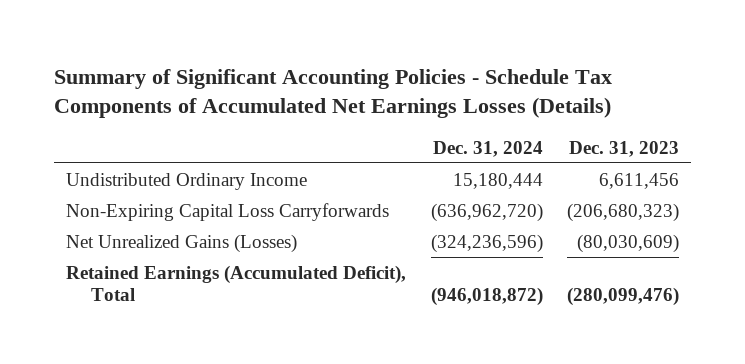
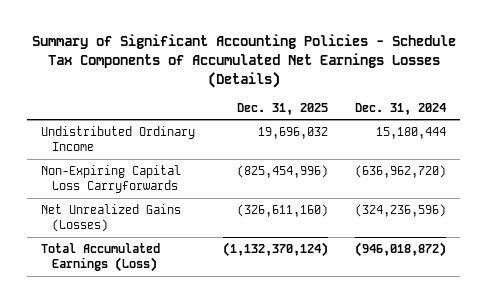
- | Dec. 31, 2024 | Dec. 31, 2023
+ | Dec. 31, 2025 | Dec. 31, 2024
- Retained Earnings (Accumulated Deficit), Total | (946,018,872) | (280,099,476)
+ Total Accumulated Earnings (Loss) | (1,132,370,124) | (946,018,872)

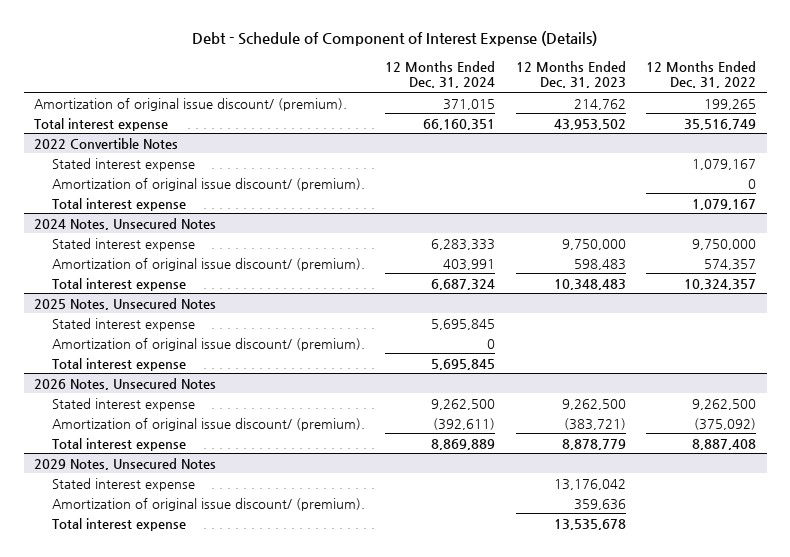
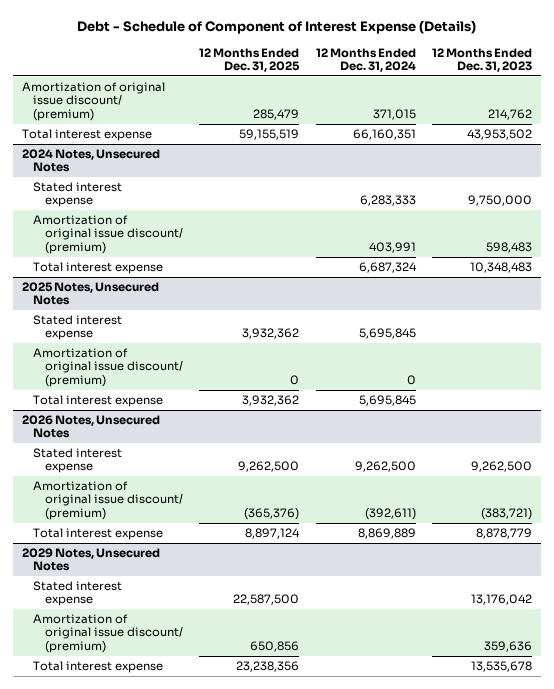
- | 12 Months Ended Dec. 31, 2024 | 12 Months Ended Dec. 31, 2023 | 12 Months Ended Dec. 31, 2022
+ | 12 Months Ended Dec. 31, 2025 | 12 Months Ended Dec. 31, 2024 | 12 Months Ended Dec. 31, 2023
- Amortization of original issue discount/ (premium). | 371,015 | 214,762 | 199,265
+ Amortization of original issue discount/ (premium) | 285,479 | 371,015 | 214,762
- 2022 Convertible Notes
- Stated interest expense | | | 1,079,167
- Amortization of original issue discount/ (premium). | | | 0
- Total interest expense | | | 1,079,167
@ 2024 Notes, Unsecured Notes
- Amortization of original issue discount/ (premium). | 403,991 | 598,483 | 574,357
+ Amortization of original issue discount/ (premium) | | 403,991 | 598,483
@ 2025 Notes, Unsecured Notes
- Amortization of original issue discount/ (premium). | 0 | |
+ Amortization of original issue discount/ (premium) | 0 | 0 |
@ 2026 Notes, Unsecured Notes
- Amortization of original issue discount/ (premium). | (392,611) | (383,721) | (375,092)
+ Amortization of original issue discount/ (premium) | (365,376) | (392,611) | (383,721)
@ 2029 Notes, Unsecured Notes
- Amortization of original issue discount/ (premium). | | 359,636 |
+ Amortization of original issue discount/ (premium) | 650,856 | | 359,636

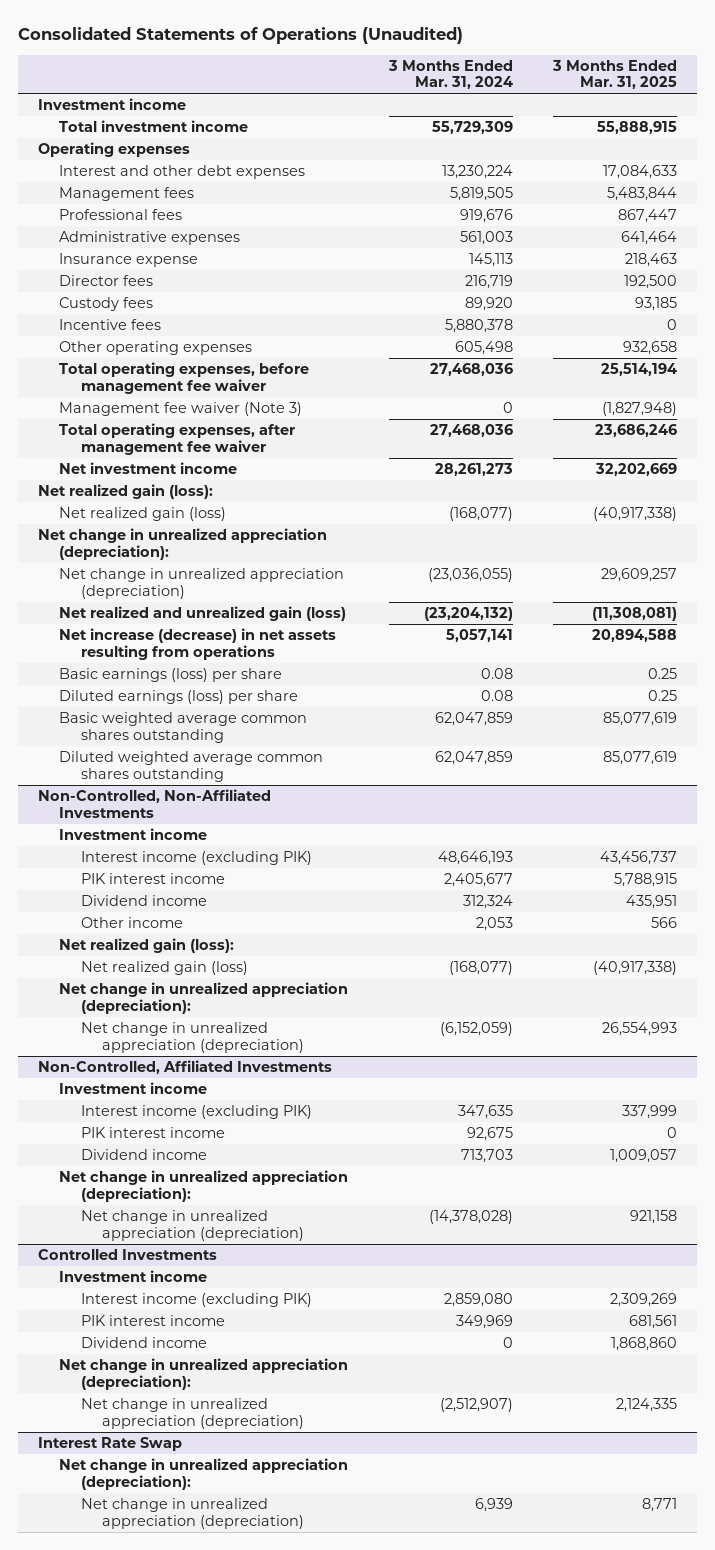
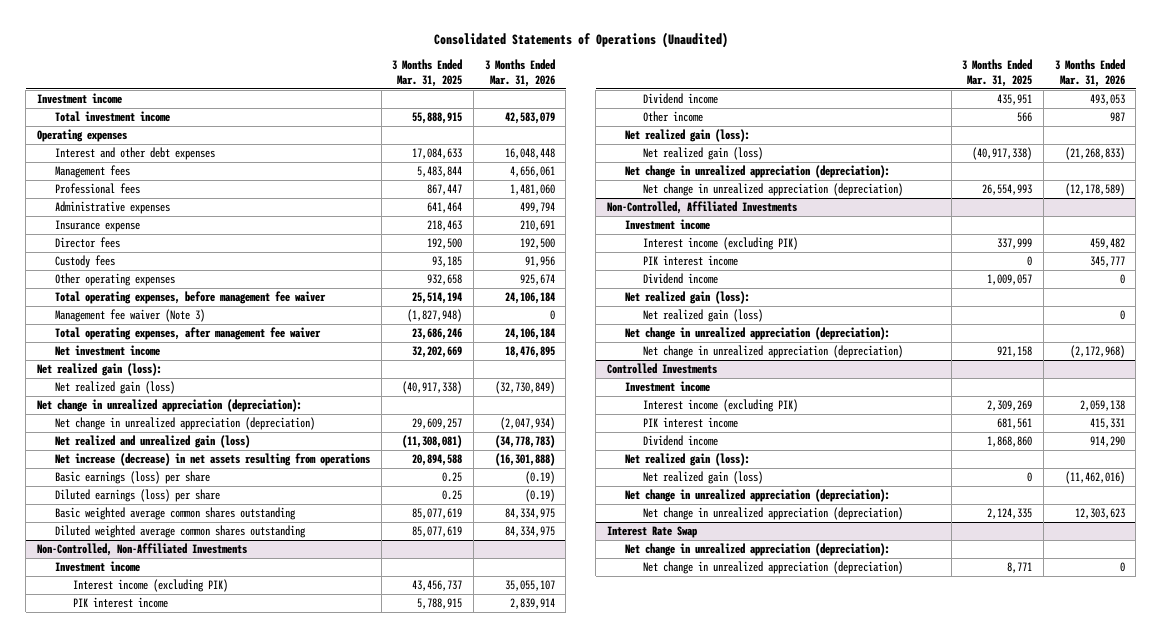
- | 3 Months Ended Mar. 31, 2024 | 3 Months Ended Mar. 31, 2025
+ | 3 Months Ended Mar. 31, 2025 | 3 Months Ended Mar. 31, 2026
- Incentive fees | 5,880,378 | 0
@ Non-Controlled, Affiliated Investments
+ Net realized gain (loss):
+ Net realized gain (loss) | | 0
@ Controlled Investments
+ Net realized gain (loss):
+ Net realized gain (loss) | 0 | (11,462,016)

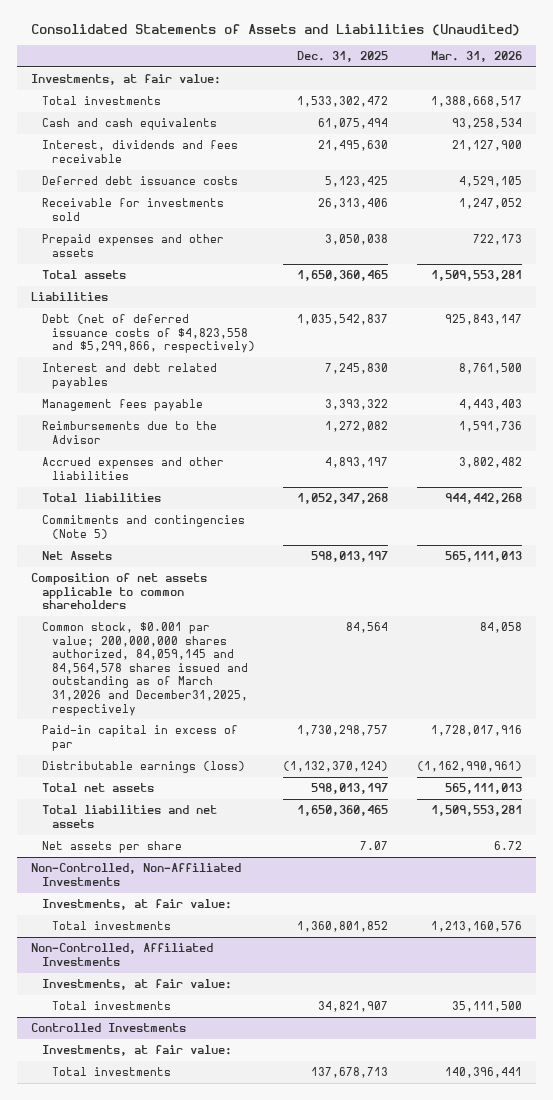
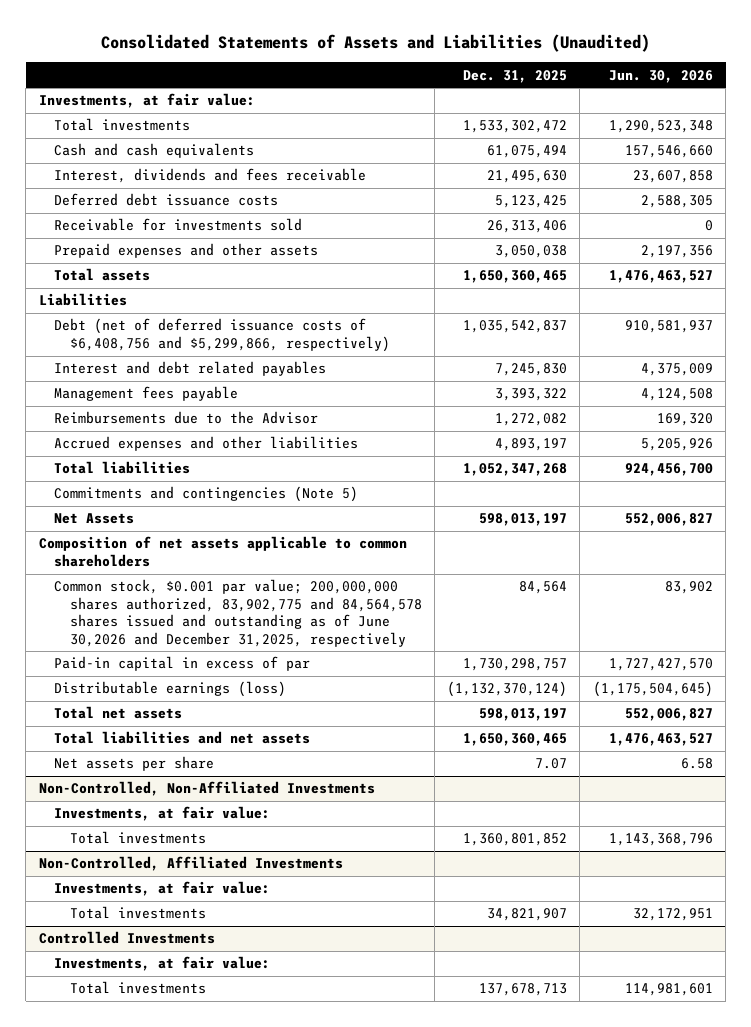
- | Dec. 31, 2025 | Mar. 31, 2026
+ | Dec. 31, 2025 | Jun. 30, 2026
- Debt (net of deferred issuance costs of $4,823,558 and $5,299,866, respectively) | 1,035,542,837 | 925,843,147
+ Debt (net of deferred issuance costs of $6,408,756 and $5,299,866, respectively) | 1,035,542,837 | 910,581,937
- Common stock, $0.001 par value; 200,000,000 shares authorized, 84,059,145 and 84,564,578 shares issued and outstanding as of March 31,2026 and December31,2025, respectively | 84,564 | 84,058
+ Common stock, $0.001 par value; 200,000,000 shares authorized, 83,902,775 and 84,564,578 shares issued and outstanding as of June 30,2026 and December 31,2025, respectively | 84,564 | 83,902

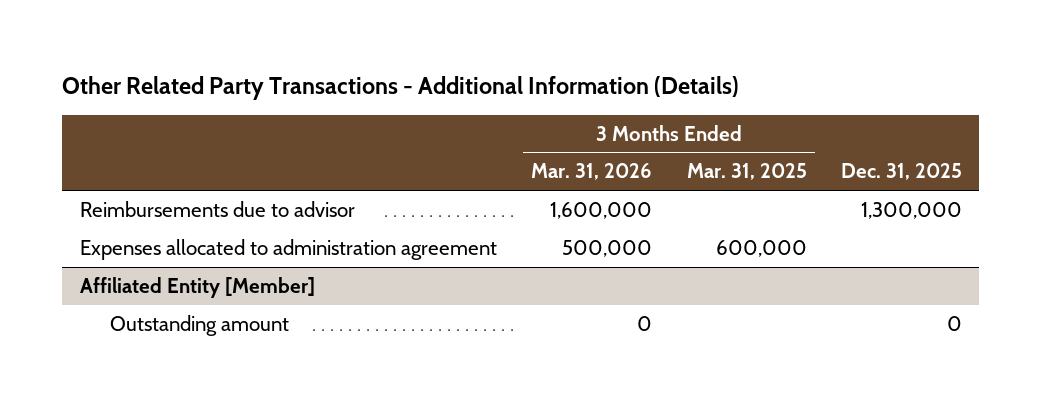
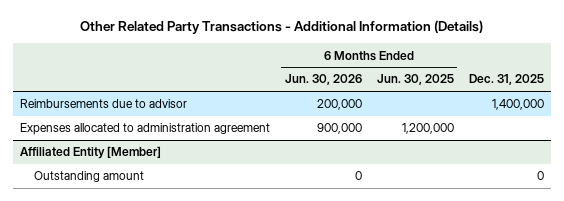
- | 3 Months Ended Mar. 31, 2026 | 3 Months Ended Mar. 31, 2025 | Dec. 31, 2025
+ | 6 Months Ended Jun. 30, 2026 | 6 Months Ended Jun. 30, 2025 | Dec. 31, 2025
- Reimbursements due to advisor | 1,600,000 | | 1,300,000
+ Reimbursements due to advisor | 200,000 | | 1,400,000

